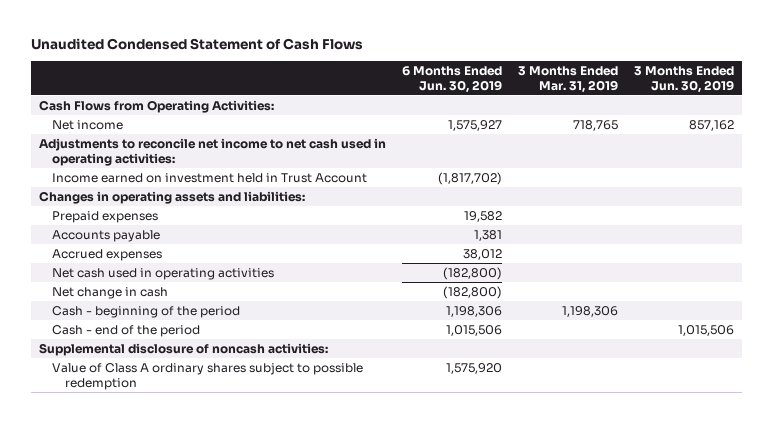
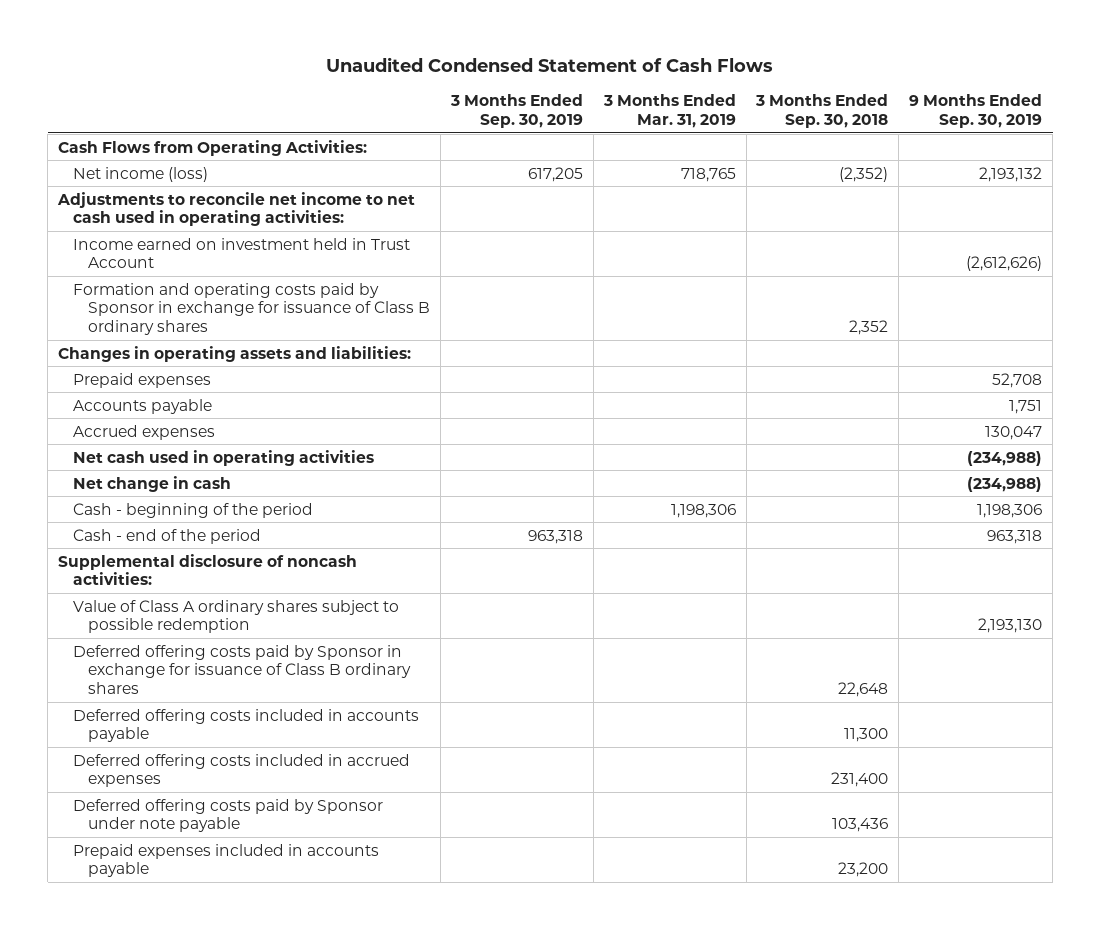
- | 6 Months Ended Jun. 30, 2019 | 3 Months Ended Mar. 31, 2019 | 3 Months Ended Jun. 30, 2019
+ | 3 Months Ended Sep. 30, 2019 | 3 Months Ended Mar. 31, 2019 | 3 Months Ended Sep. 30, 2018 | 9 Months Ended Sep. 30, 2019
- Net income | 1,575,927 | 718,765 | 857,162
+ Net income (loss) | 617,205 | 718,765 | (2,352) | 2,193,132
+ Formation and operating costs paid by Sponsor in exchange for issuance of Class B ordinary shares | | | 2,352 |
+ Deferred offering costs paid by Sponsor in exchange for issuance of Class B ordinary shares | | | 22,648 |
+ Deferred offering costs included in accounts payable | | | 11,300 |
+ Deferred offering costs included in accrued expenses | | | 231,400 |
+ Deferred offering costs paid by Sponsor under note payable | | | 103,436 |
+ Prepaid expenses included in accounts payable | | | 23,200 |

